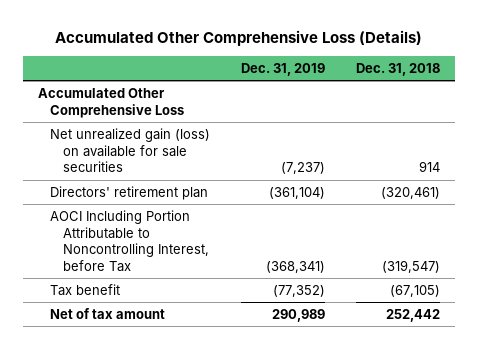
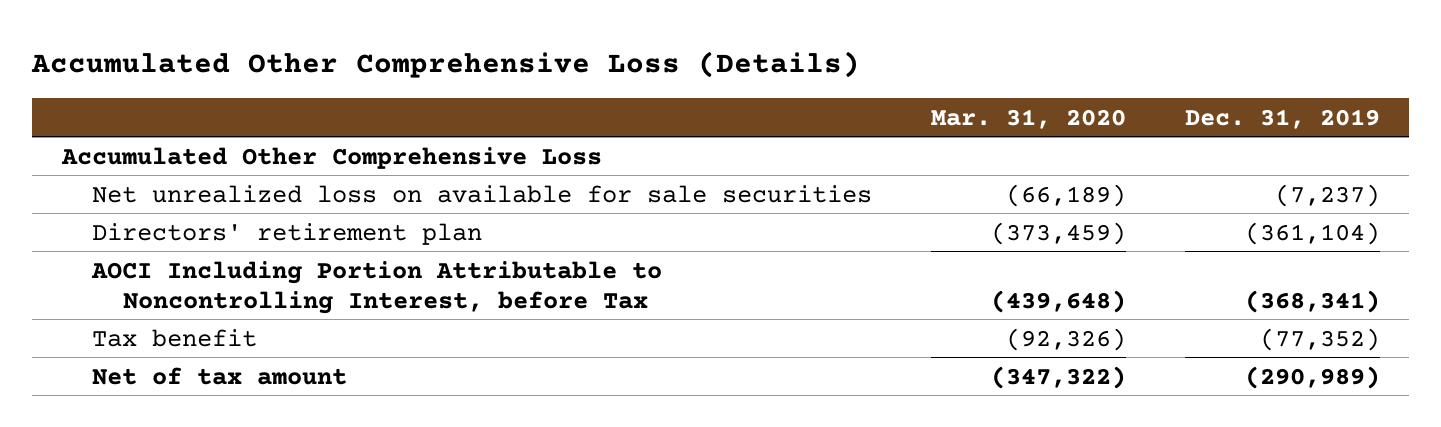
- | Dec. 31, 2019 | Dec. 31, 2018
+ | Mar. 31, 2020 | Dec. 31, 2019
- Net unrealized gain (loss) on available for sale securities | (7,237) | 914
+ Net unrealized loss on available for sale securities | (66,189) | (7,237)
- Net of tax amount | 290,989 | 252,442
+ Net of tax amount | (347,322) | (290,989)

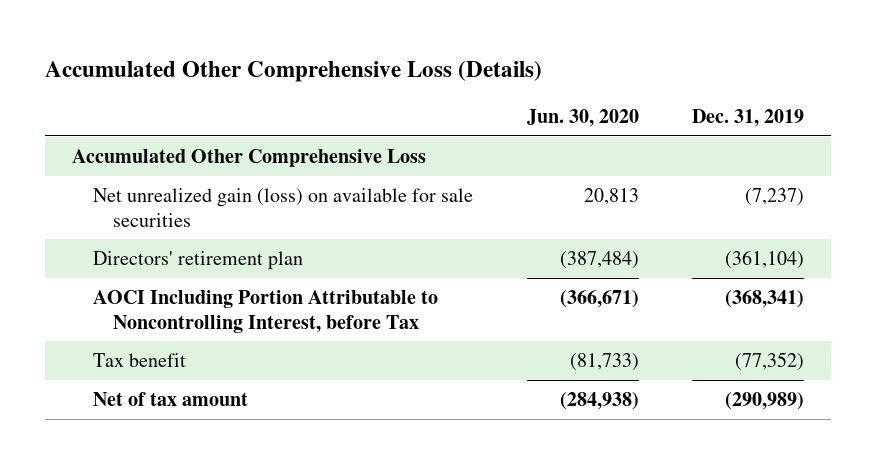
- | Mar. 31, 2020 | Dec. 31, 2019
+ | Jun. 30, 2020 | Dec. 31, 2019
- Net unrealized loss on available for sale securities | (66,189) | (7,237)
+ Net unrealized gain (loss) on available for sale securities | 20,813 | (7,237)

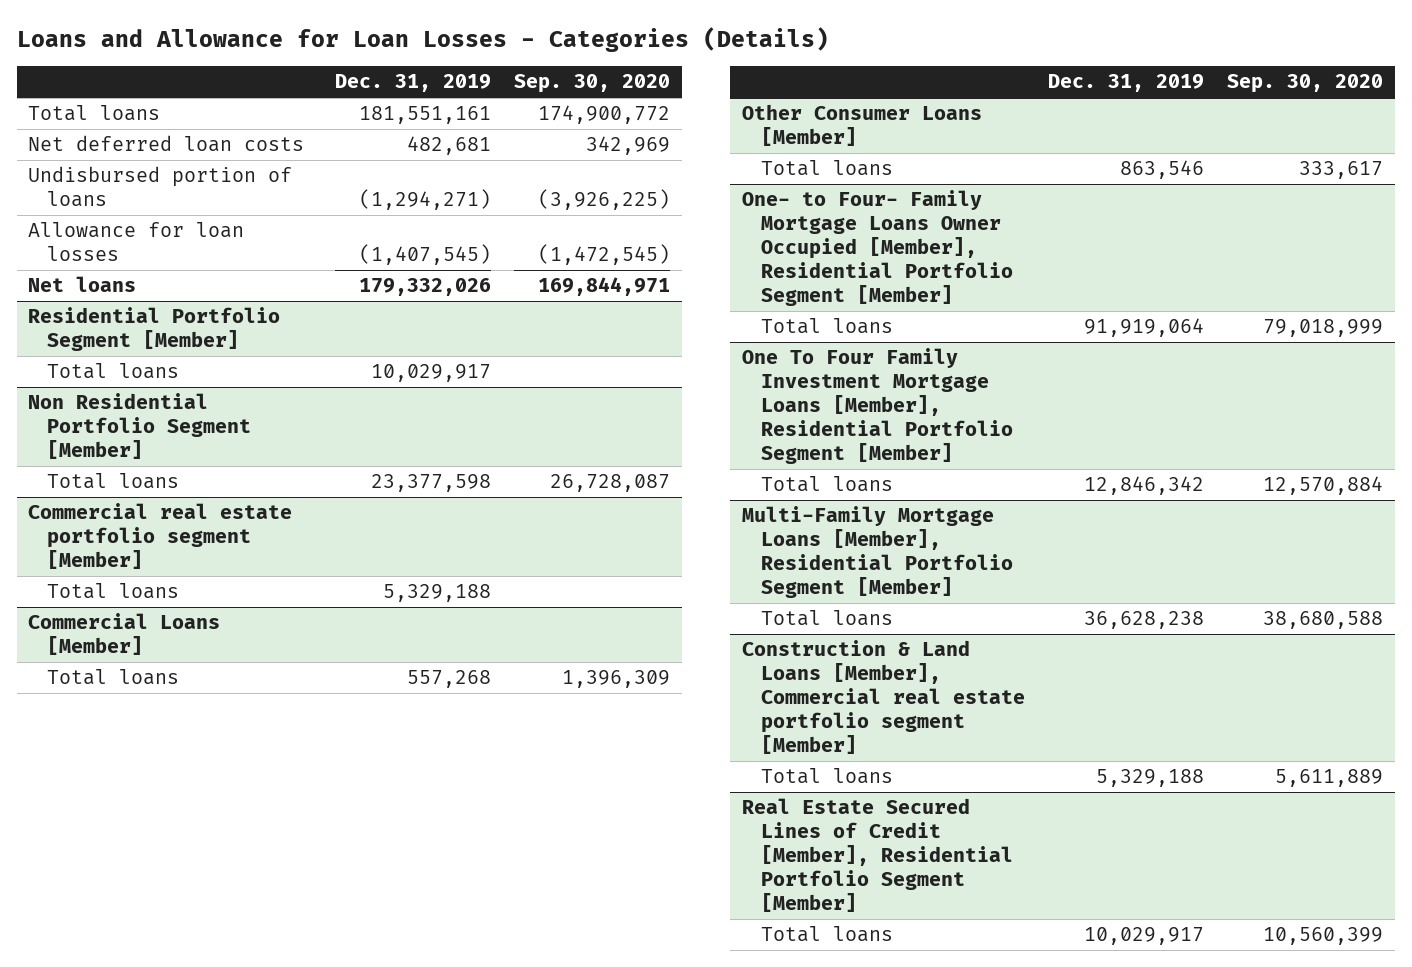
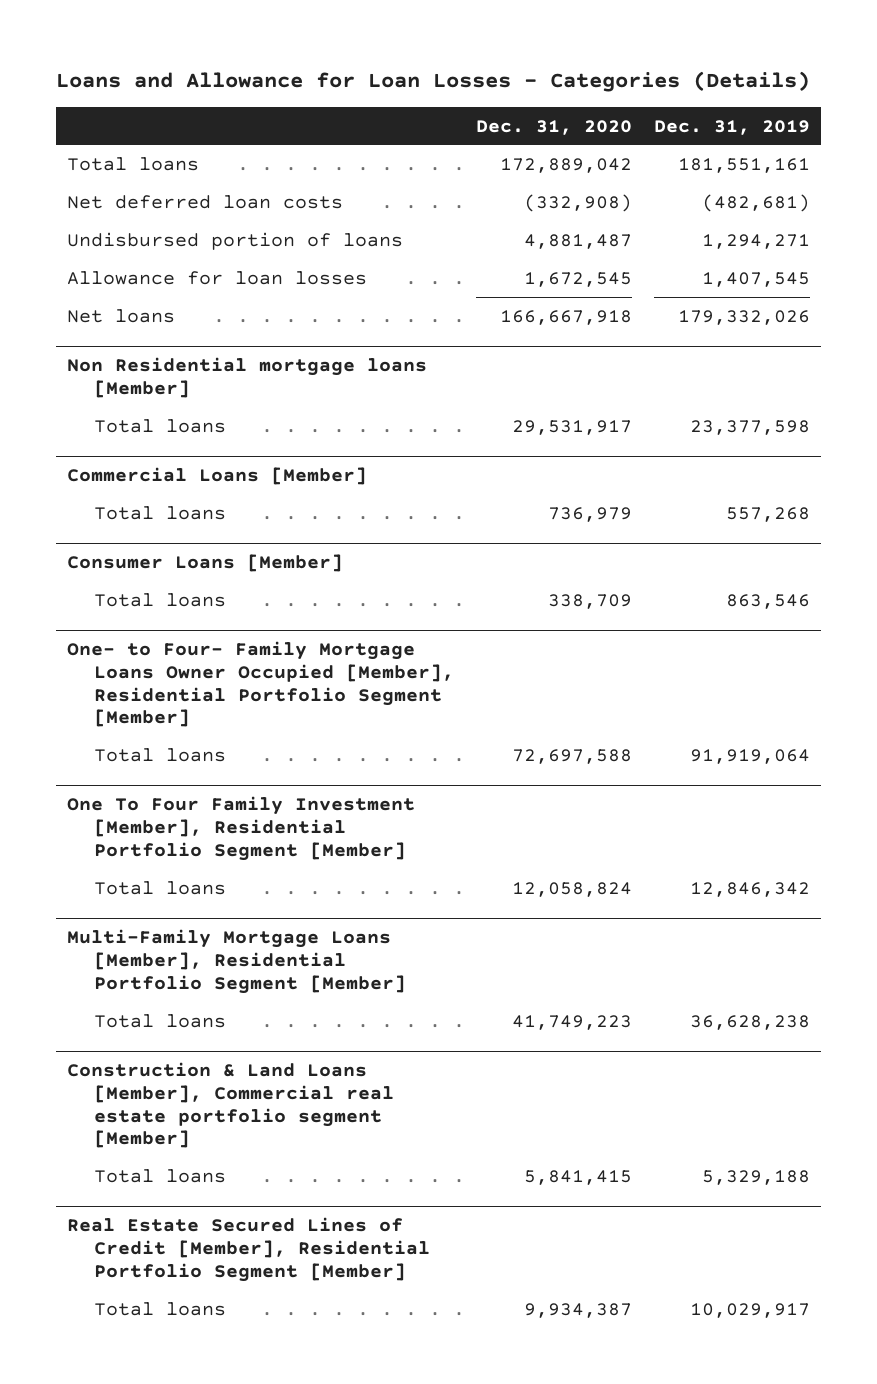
- | Dec. 31, 2019 | Sep. 30, 2020
+ | Dec. 31, 2020 | Dec. 31, 2019
- Net deferred loan costs | 482,681 | 342,969
- Undisbursed portion of loans | (1,294,271) | (3,926,225)
- Allowance for loan losses | (1,407,545) | (1,472,545)
+ Net deferred loan costs | (332,908) | (482,681)
+ Undisbursed portion of loans | 4,881,487 | 1,294,271
+ Allowance for loan losses | 1,672,545 | 1,407,545
- Residential Portfolio Segment [Member]
- Total loans | 10,029,917 |
- Non Residential Portfolio Segment [Member]
+ Non Residential mortgage loans [Member]
- Commercial real estate portfolio segment [Member]
- Total loans | 5,329,188 |
- Other Consumer Loans [Member]
+ Consumer Loans [Member]
- One To Four Family Investment Mortgage Loans [Member], Residential Portfolio Segment [Member]
+ One To Four Family Investment [Member], Residential Portfolio Segment [Member]

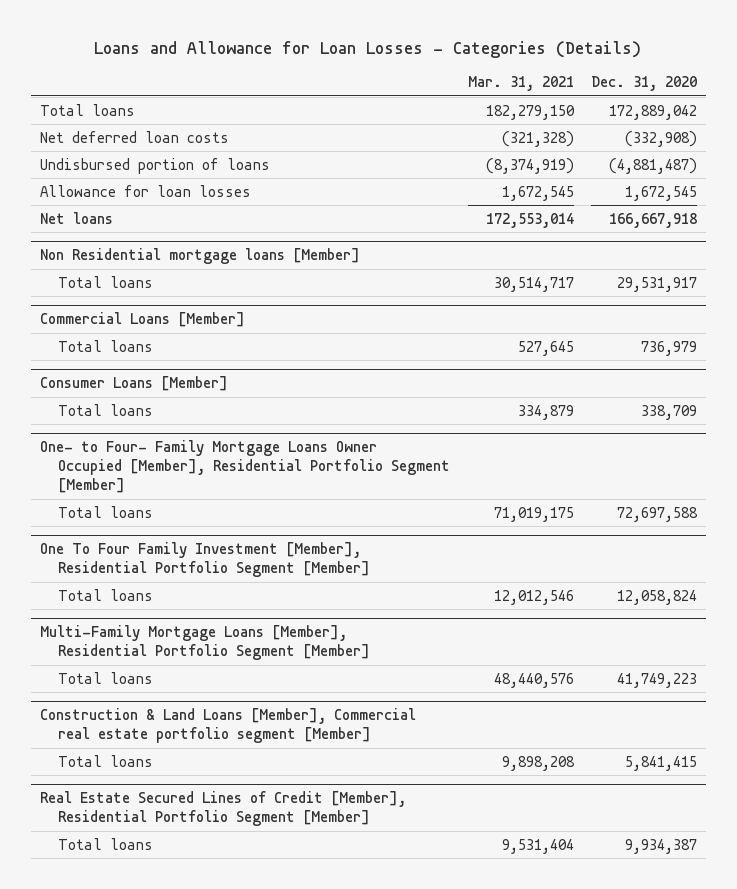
- | Dec. 31, 2020 | Dec. 31, 2019
+ | Mar. 31, 2021 | Dec. 31, 2020
- Undisbursed portion of loans | 4,881,487 | 1,294,271
+ Undisbursed portion of loans | (8,374,919) | (4,881,487)

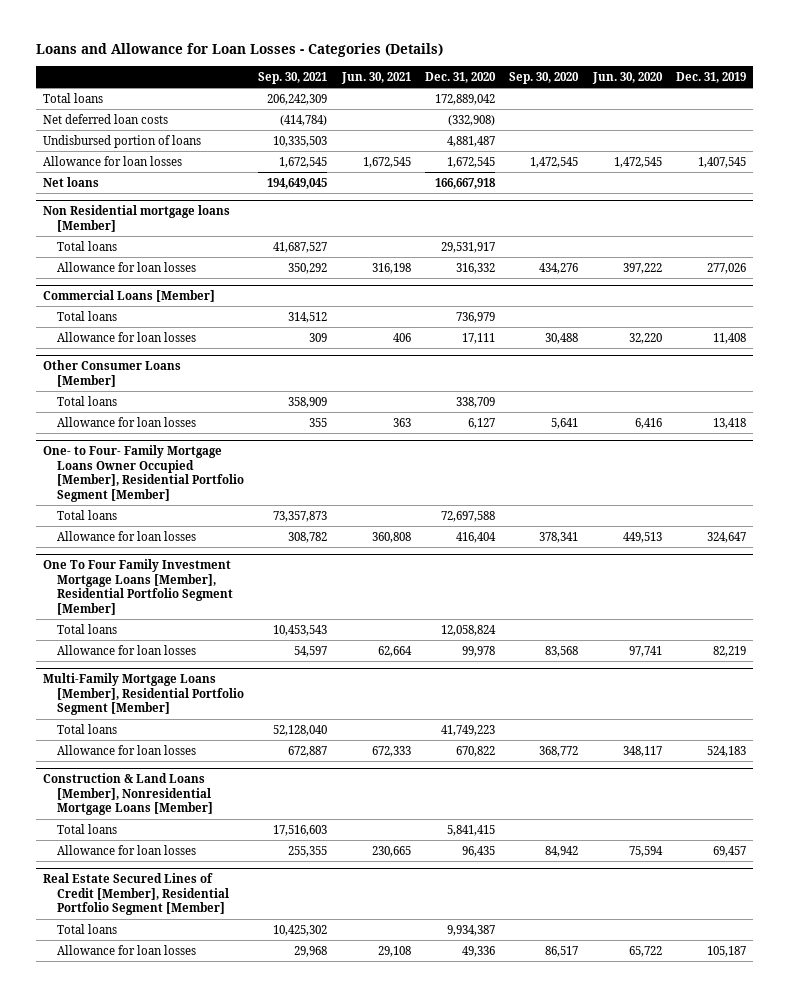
- | Mar. 31, 2021 | Dec. 31, 2020
+ | Sep. 30, 2021 | Jun. 30, 2021 | Dec. 31, 2020 | Sep. 30, 2020 | Jun. 30, 2020 | Dec. 31, 2019
- Undisbursed portion of loans | (8,374,919) | (4,881,487)
+ Undisbursed portion of loans | 10,335,503 | | 4,881,487 | | |
@ Non Residential mortgage loans [Member]
+ Allowance for loan losses | 350,292 | 316,198 | 316,332 | 434,276 | 397,222 | 277,026
- Consumer Loans [Member]
@ Commercial Loans [Member]
+ Allowance for loan losses | 309 | 406 | 17,111 | 30,488 | 32,220 | 11,408
+ Other Consumer Loans [Member]
+ Allowance for loan losses | 355 | 363 | 6,127 | 5,641 | 6,416 | 13,418
- One To Four Family Investment [Member], Residential Portfolio Segment [Member]
@ One- to Four- Family Mortgage Loans Owner Occupied [Member], Residential Portfolio Segment [Member]
+ Allowance for loan losses | 308,782 | 360,808 | 416,404 | 378,341 | 449,513 | 324,647
+ One To Four Family Investment Mortgage Loans [Member], Residential Portfolio Segment [Member]
+ Allowance for loan losses | 54,597 | 62,664 | 99,978 | 83,568 | 97,741 | 82,219
- Construction & Land Loans [Member], Commercial real estate portfolio segment [Member]
@ Multi-Family Mortgage Loans [Member], Residential Portfolio Segment [Member]
+ Allowance for loan losses | 672,887 | 672,333 | 670,822 | 368,772 | 348,117 | 524,183
+ Construction & Land Loans [Member], Nonresidential Mortgage Loans [Member]
+ Allowance for loan losses | 255,355 | 230,665 | 96,435 | 84,942 | 75,594 | 69,457
@ Real Estate Secured Lines of Credit [Member], Residential Portfolio Segment [Member]
+ Allowance for loan losses | 29,968 | 29,108 | 49,336 | 86,517 | 65,722 | 105,187

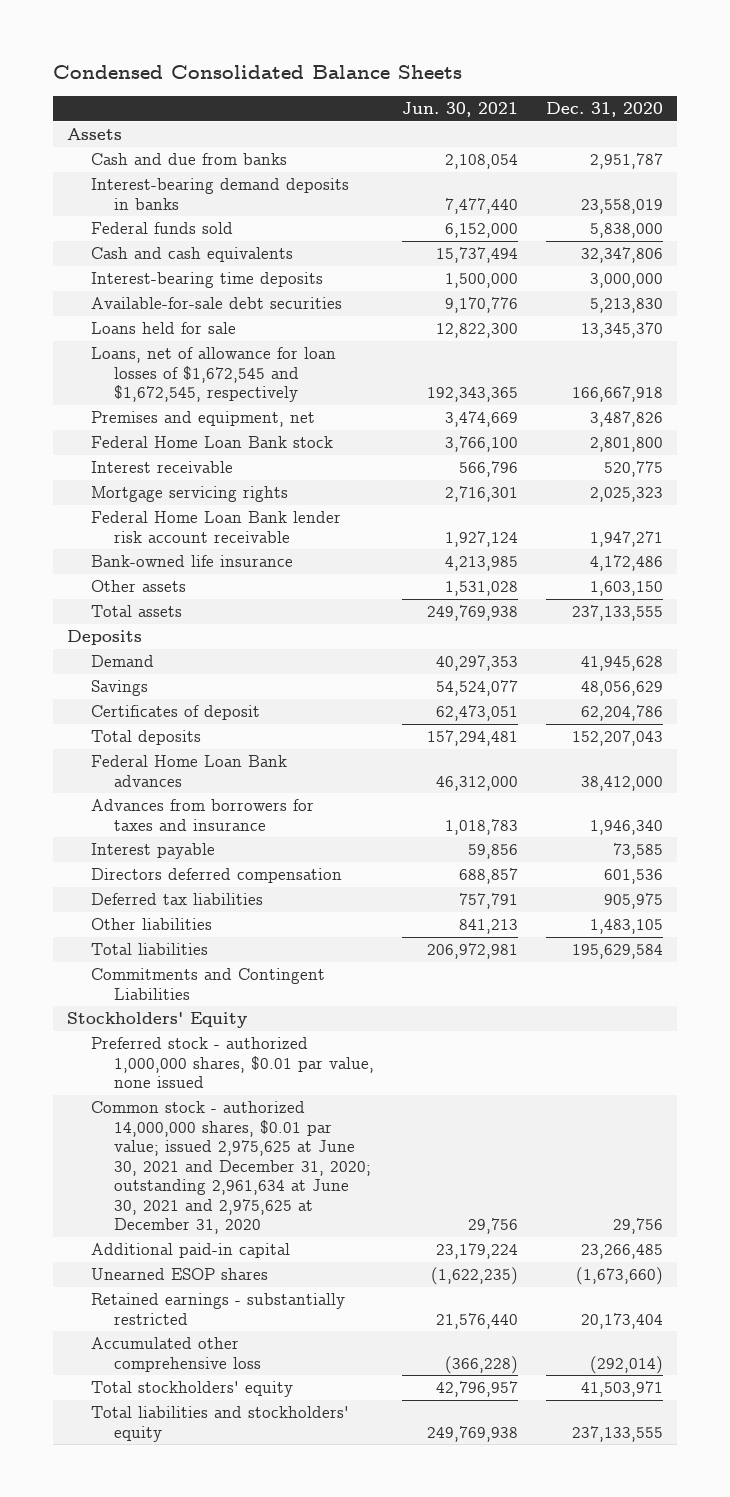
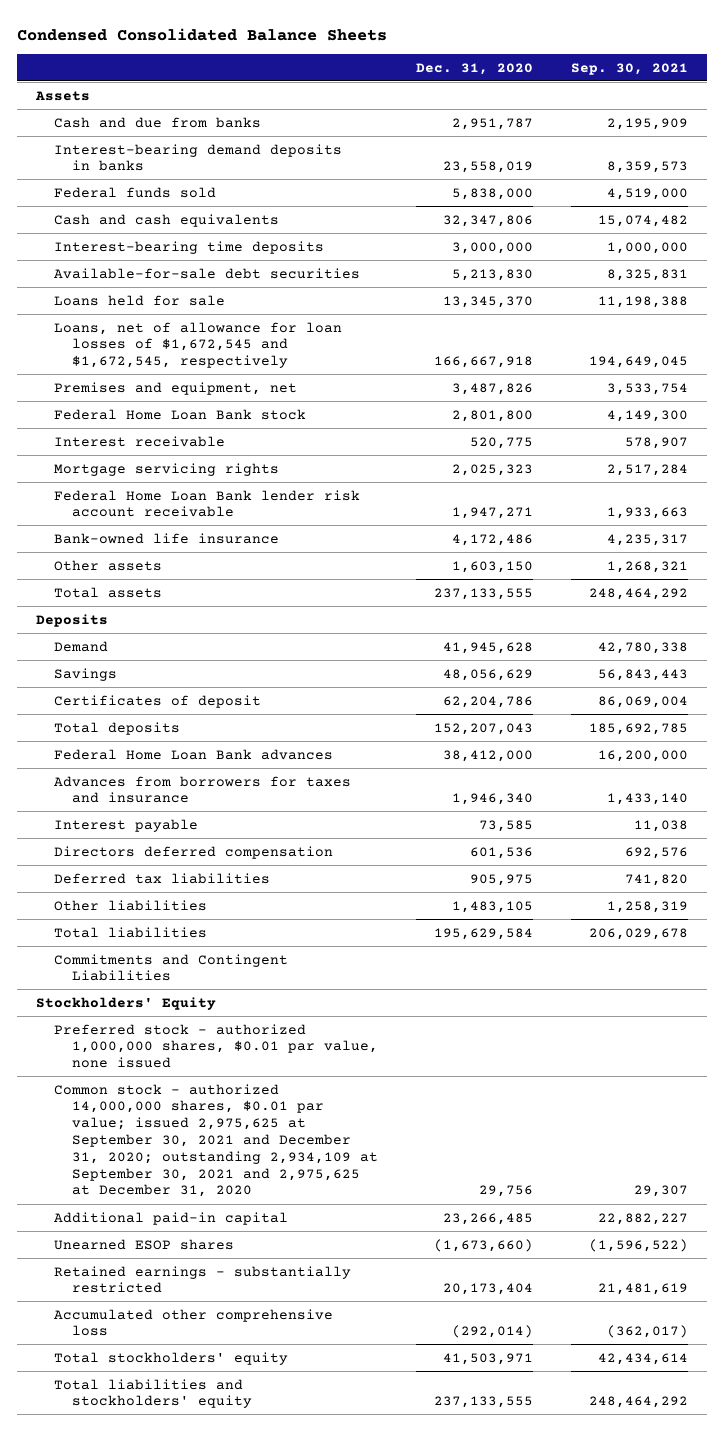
- | Jun. 30, 2021 | Dec. 31, 2020
+ | Dec. 31, 2020 | Sep. 30, 2021
- Common stock - authorized 14,000,000 shares, $0.01 par value; issued 2,975,625 at June 30, 2021 and December 31, 2020; outstanding 2,961,634 at June 30, 2021 and 2,975,625 at December 31, 2020 | 29,756 | 29,756
+ Common stock - authorized 14,000,000 shares, $0.01 par value; issued 2,975,625 at September 30, 2021 and December 31, 2020; outstanding 2,934,109 at September 30, 2021 and 2,975,625 at December 31, 2020 | 29,756 | 29,307

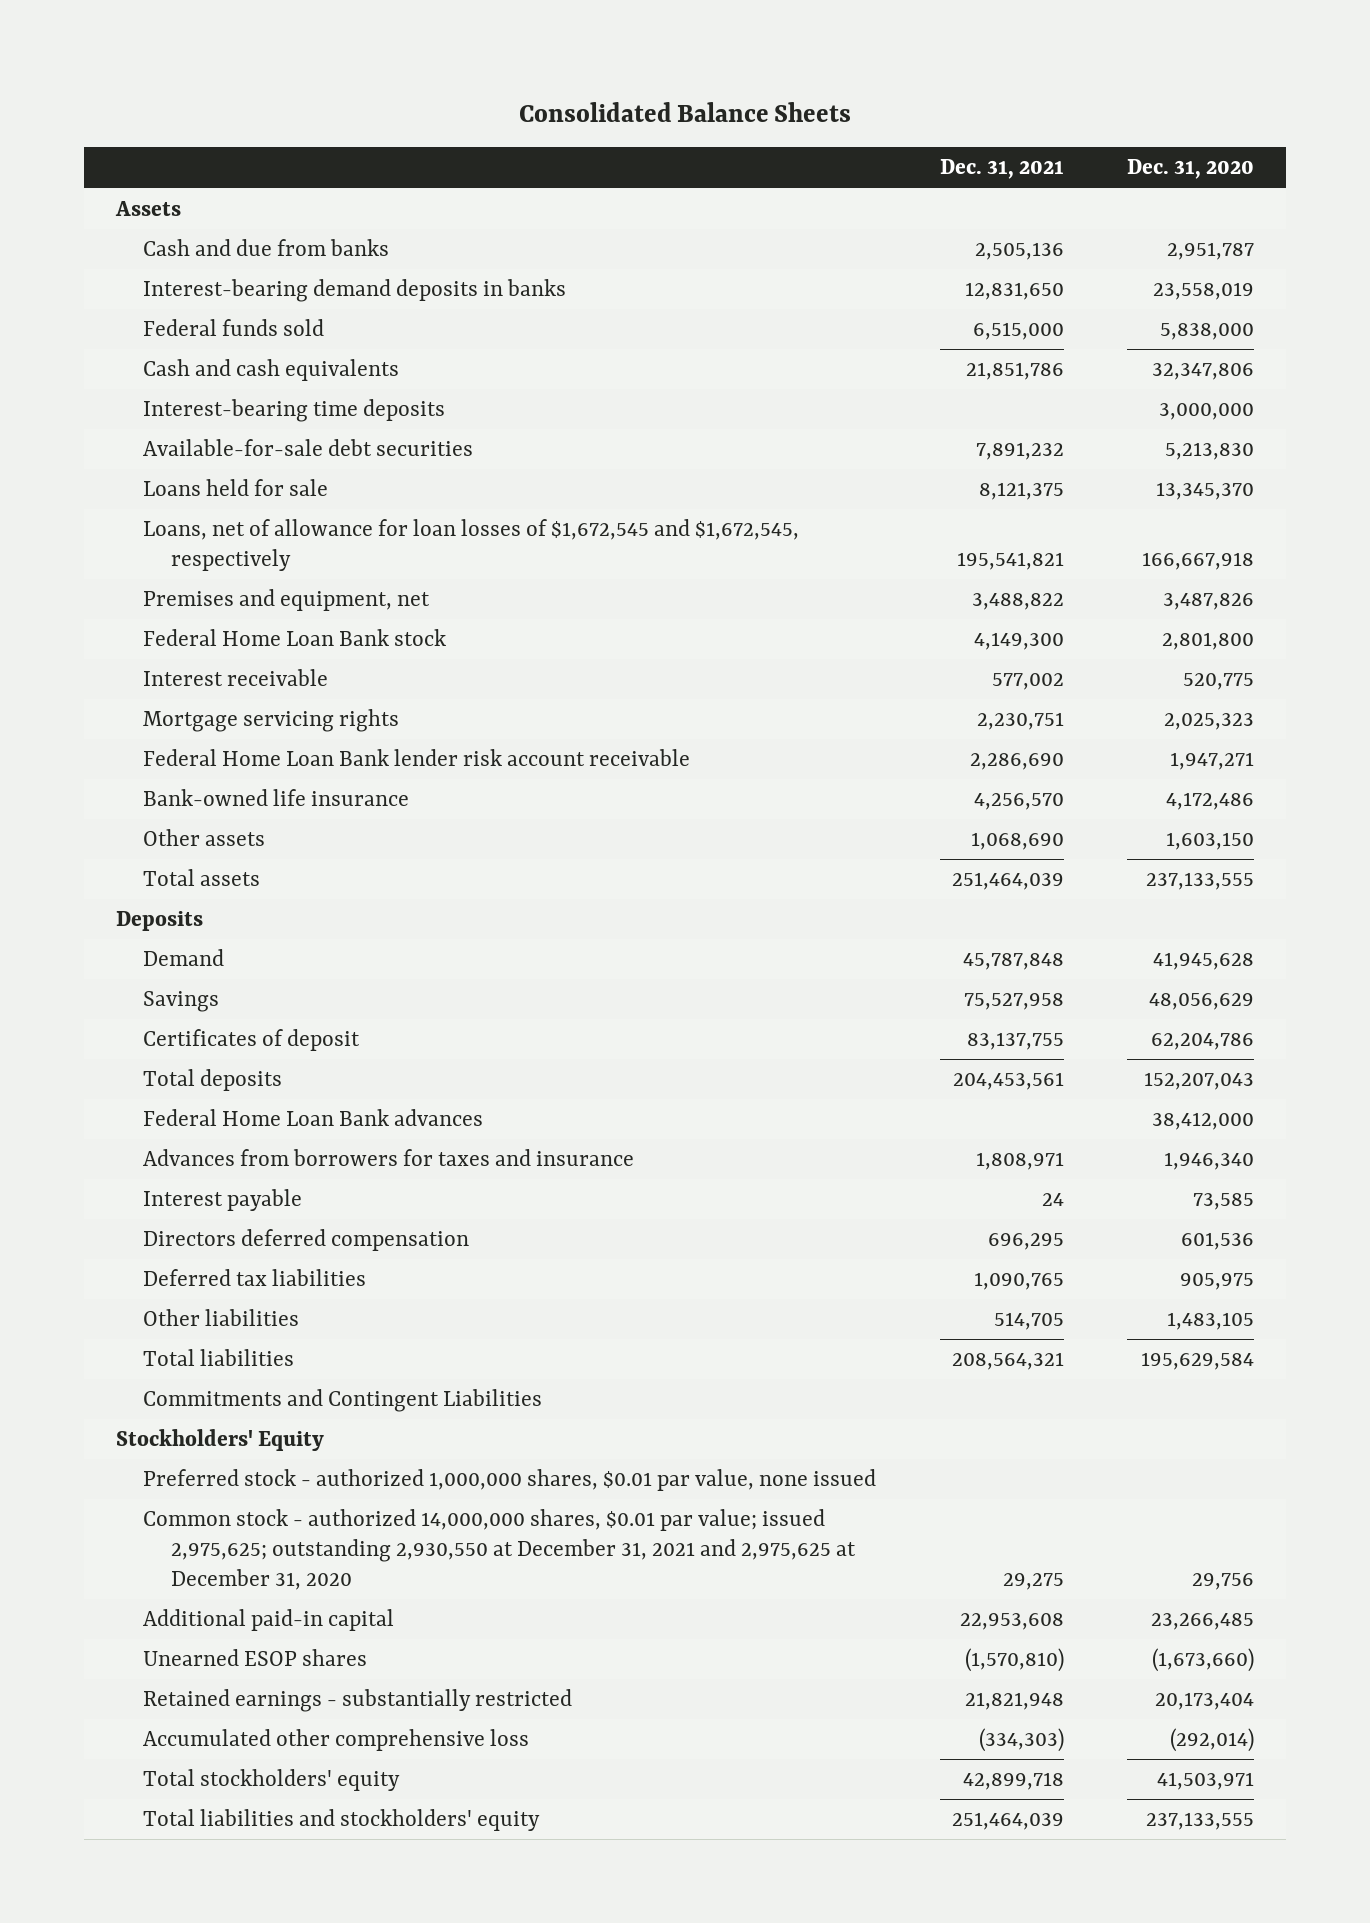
- Condensed Consolidated Balance Sheets
+ Consolidated Balance Sheets
- | Dec. 31, 2020 | Sep. 30, 2021
+ | Dec. 31, 2021 | Dec. 31, 2020
- Common stock - authorized 14,000,000 shares, $0.01 par value; issued 2,975,625 at September 30, 2021 and December 31, 2020; outstanding 2,934,109 at September 30, 2021 and 2,975,625 at December 31, 2020 | 29,756 | 29,307
+ Common stock - authorized 14,000,000 shares, $0.01 par value; issued 2,975,625; outstanding 2,930,550 at December 31, 2021 and 2,975,625 at December 31, 2020 | 29,275 | 29,756

